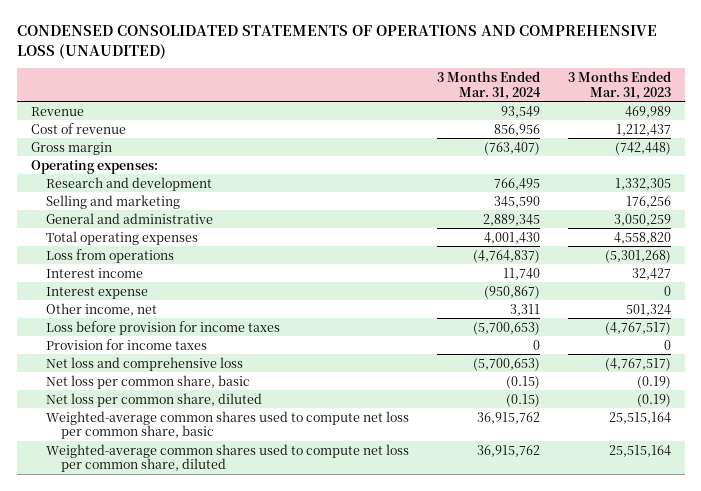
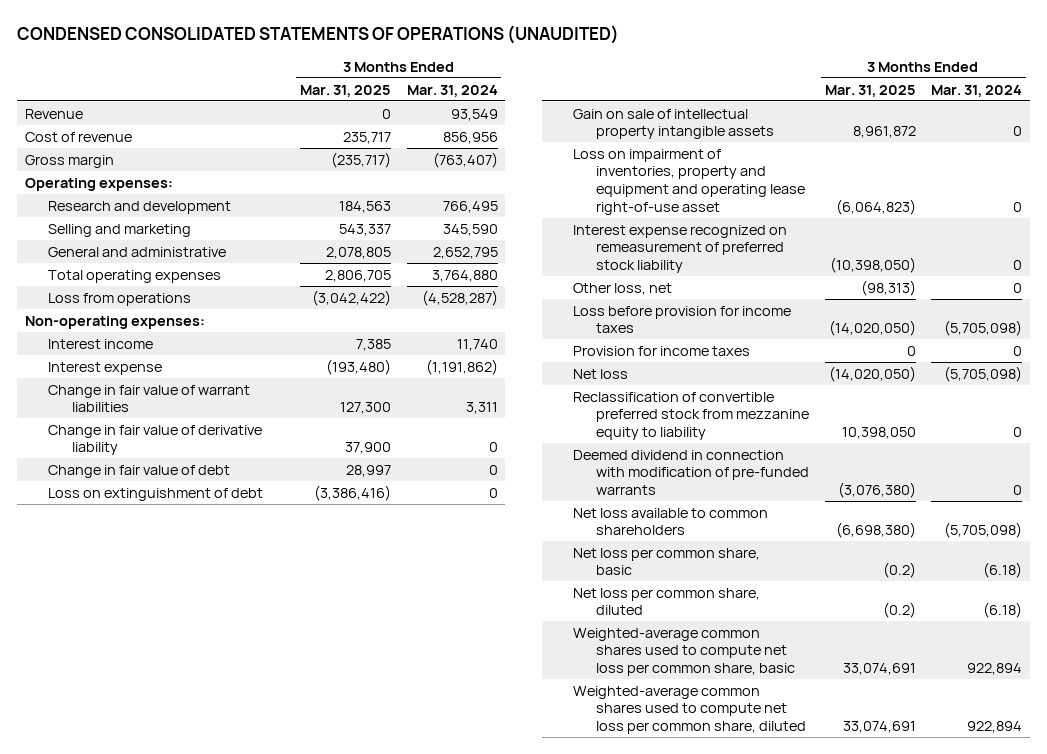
- CONDENSED CONSOLIDATED STATEMENTS OF OPERATIONS AND COMPREHENSIVE LOSS (UNAUDITED)
+ CONDENSED CONSOLIDATED STATEMENTS OF OPERATIONS (UNAUDITED)
- | 3 Months Ended Mar. 31, 2024 | 3 Months Ended Mar. 31, 2023
+ | 3 Months Ended Mar. 31, 2025 | 3 Months Ended Mar. 31, 2024
- General and administrative | 2,889,345 | 3,050,259
- Total operating expenses | 4,001,430 | 4,558,820
- Loss from operations | (4,764,837) | (5,301,268)
+ General and administrative | 2,078,805 | 2,652,795
+ Total operating expenses | 2,806,705 | 3,764,880
+ Loss from operations | (3,042,422) | (4,528,287)
+ Non-operating expenses:
- Interest expense | (950,867) | 0
- Other income, net | 3,311 | 501,324
- Loss before provision for income taxes | (5,700,653) | (4,767,517)
+ Interest expense | (193,480) | (1,191,862)
+ Change in fair value of warrant liabilities | 127,300 | 3,311
+ Change in fair value of derivative liability | 37,900 | 0
+ Change in fair value of debt | 28,997 | 0
+ Loss on extinguishment of debt | (3,386,416) | 0
+ Gain on sale of intellectual property intangible assets | 8,961,872 | 0
+ Loss on impairment of inventories, property and equipment and operating lease right-of-use asset | (6,064,823) | 0
+ Interest expense recognized on remeasurement of preferred stock liability | (10,398,050) | 0
+ Other loss, net | (98,313) | 0
+ Loss before provision for income taxes | (14,020,050) | (5,705,098)
- Net loss and comprehensive loss | (5,700,653) | (4,767,517)
- Net loss per common share, basic | (0.15) | (0.19)
- Net loss per common share, diluted | (0.15) | (0.19)
- Weighted-average common shares used to compute net loss per common share, basic | 36,915,762 | 25,515,164
- Weighted-average common shares used to compute net loss per common share, diluted | 36,915,762 | 25,515,164
+ Net loss | (14,020,050) | (5,705,098)
+ Reclassification of convertible preferred stock from mezzanine equity to liability | 10,398,050 | 0
+ Deemed dividend in connection with modification of pre-funded warrants | (3,076,380) | 0
+ Net loss available to common shareholders | (6,698,380) | (5,705,098)
+ Net loss per common share, basic | (0.2) | (6.18)
+ Net loss per common share, diluted | (0.2) | (6.18)
+ Weighted-average common shares used to compute net loss per common share, basic | 33,074,691 | 922,894
+ Weighted-average common shares used to compute net loss per common share, diluted | 33,074,691 | 922,894

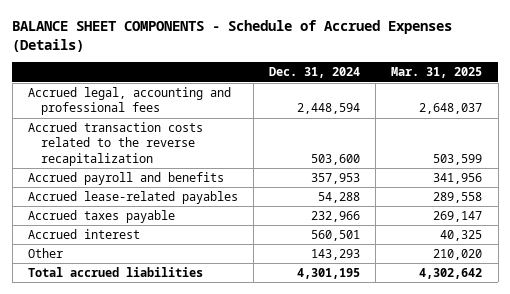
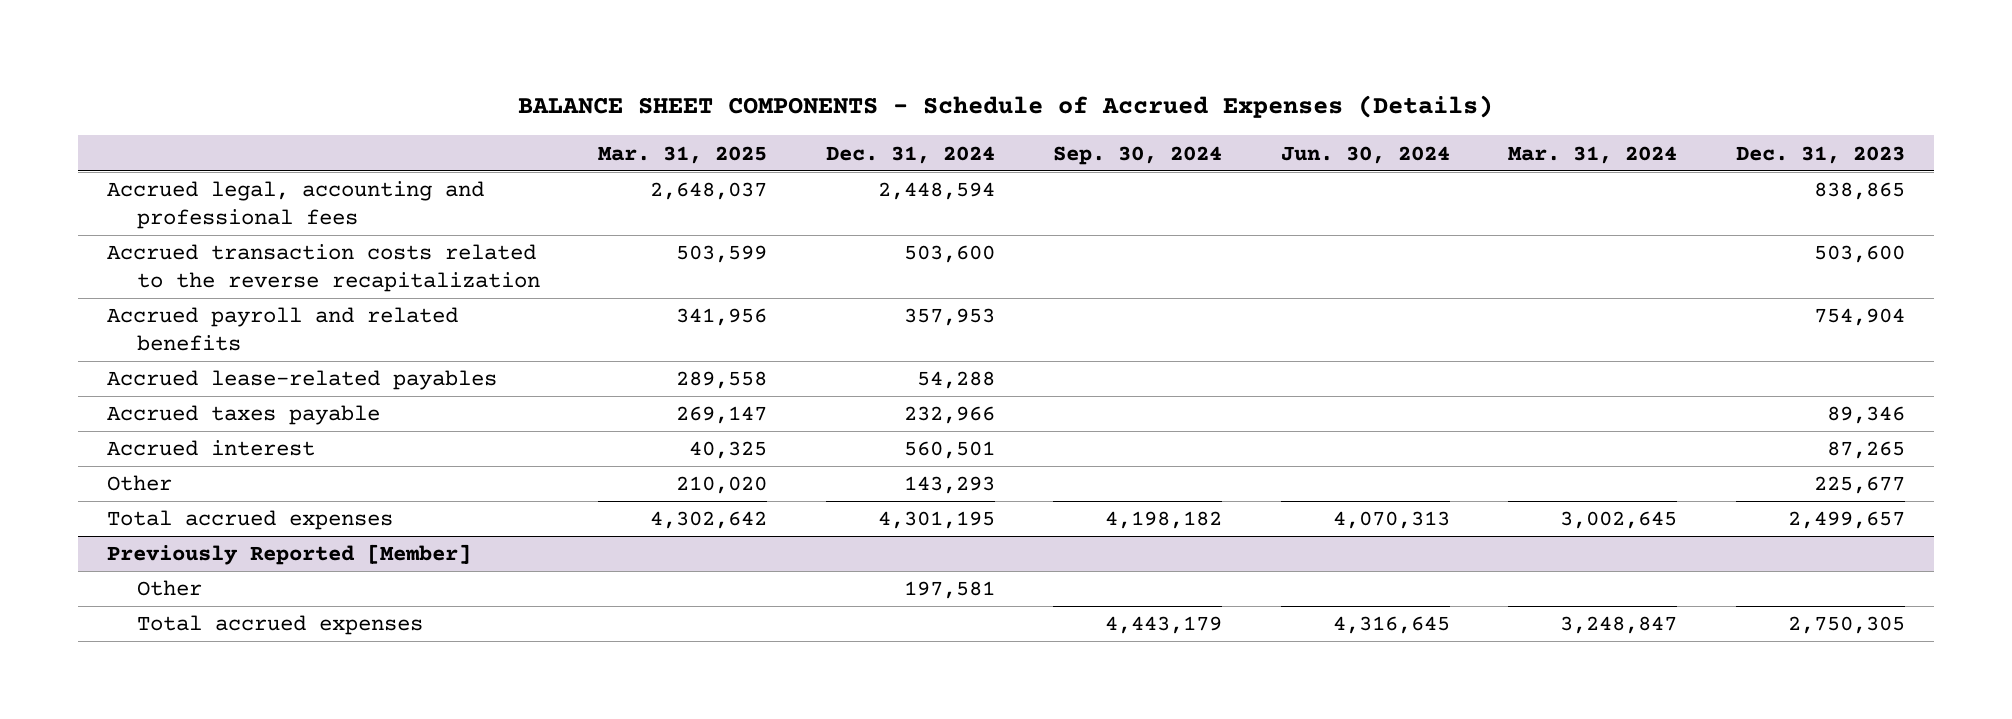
- | Dec. 31, 2024 | Mar. 31, 2025
+ | Mar. 31, 2025 | Dec. 31, 2024 | Sep. 30, 2024 | Jun. 30, 2024 | Mar. 31, 2024 | Dec. 31, 2023
- Accrued payroll and benefits | 357,953 | 341,956
+ Accrued payroll and related benefits | 341,956 | 357,953 | | | | 754,904
- Total accrued liabilities | 4,301,195 | 4,302,642
+ Total accrued expenses | 4,302,642 | 4,301,195 | 4,198,182 | 4,070,313 | 3,002,645 | 2,499,657
+ Previously Reported [Member]
+ Other | | 197,581 | | | |
+ Total accrued expenses | | | 4,443,179 | 4,316,645 | 3,248,847 | 2,750,305

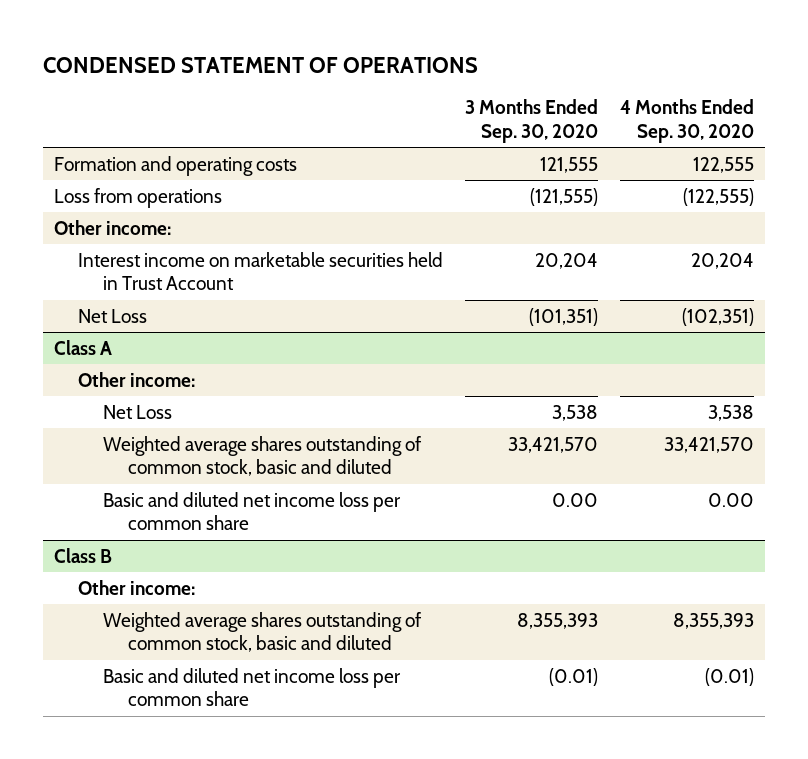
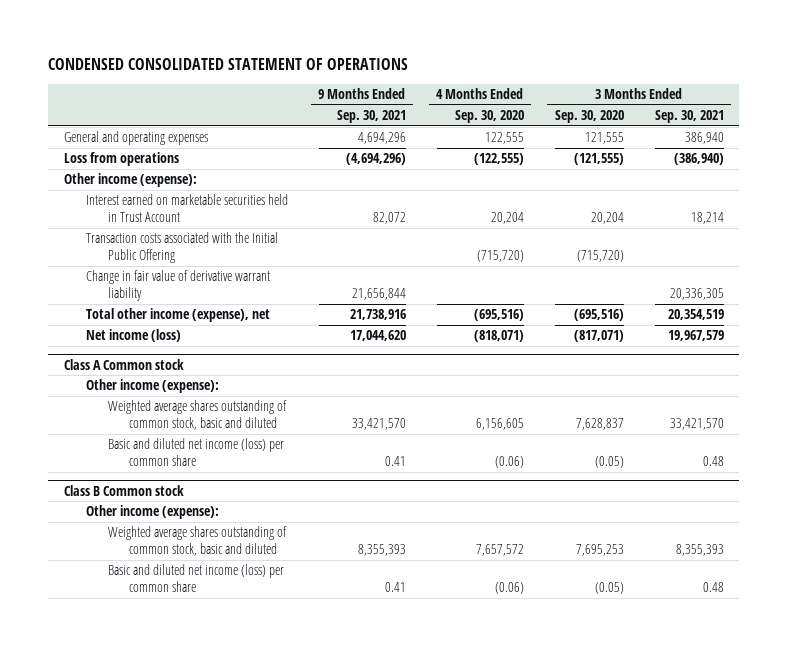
- CONDENSED STATEMENT OF OPERATIONS
+ CONDENSED CONSOLIDATED STATEMENT OF OPERATIONS
- | 3 Months Ended Sep. 30, 2020 | 4 Months Ended Sep. 30, 2020
+ | 9 Months Ended Sep. 30, 2021 | 4 Months Ended Sep. 30, 2020 | 3 Months Ended Sep. 30, 2020 | 3 Months Ended Sep. 30, 2021
- Formation and operating costs | 121,555 | 122,555
+ General and operating expenses | 4,694,296 | 122,555 | 121,555 | 386,940
- Other income:
- Interest income on marketable securities held in Trust Account | 20,204 | 20,204
- Net Loss | (101,351) | (102,351)
- Class A
- Other income:
- Net Loss | 3,538 | 3,538
- Weighted average shares outstanding of common stock, basic and diluted | 33,421,570 | 33,421,570
- Basic and diluted net income loss per common share | 0.00 | 0.00
- Class B
- Other income:
- Weighted average shares outstanding of common stock, basic and diluted | 8,355,393 | 8,355,393
- Basic and diluted net income loss per common share | (0.01) | (0.01)
+ Other income (expense):
+ Interest earned on marketable securities held in Trust Account | 82,072 | 20,204 | 20,204 | 18,214
+ Transaction costs associated with the Initial Public Offering | | (715,720) | (715,720) |
+ Change in fair value of derivative warrant liability | 21,656,844 | | | 20,336,305
+ Total other income (expense), net | 21,738,916 | (695,516) | (695,516) | 20,354,519
+ Net income (loss) | 17,044,620 | (818,071) | (817,071) | 19,967,579
+ Class A Common stock
+ Other income (expense):
+ Weighted average shares outstanding of common stock, basic and diluted | 33,421,570 | 6,156,605 | 7,628,837 | 33,421,570
+ Basic and diluted net income (loss) per common share | 0.41 | (0.06) | (0.05) | 0.48
+ Class B Common stock
+ Other income (expense):
+ Weighted average shares outstanding of common stock, basic and diluted | 8,355,393 | 7,657,572 | 7,695,253 | 8,355,393
+ Basic and diluted net income (loss) per common share | 0.41 | (0.06) | (0.05) | 0.48

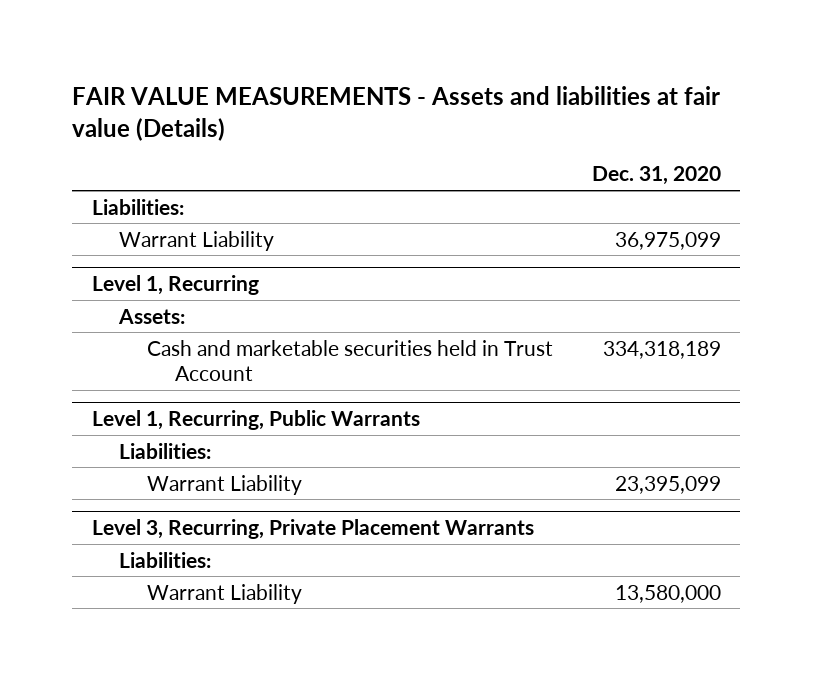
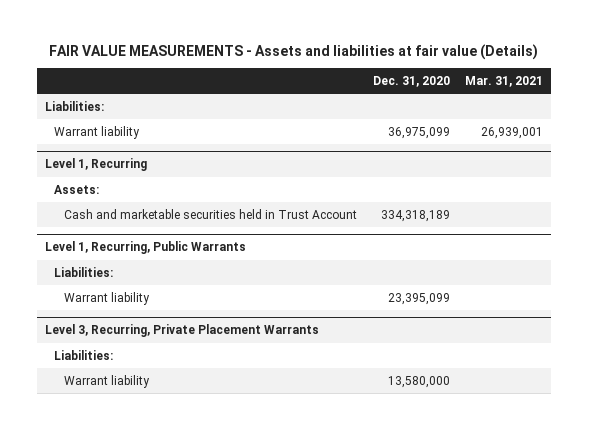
- | Dec. 31, 2020
+ | Dec. 31, 2020 | Mar. 31, 2021
- Warrant Liability | 36,975,099
+ Warrant liability | 36,975,099 | 26,939,001
@ Level 1, Recurring, Public Warrants
- Warrant Liability | 23,395,099
+ Warrant liability | 23,395,099 |
@ Level 3, Recurring, Private Placement Warrants
- Warrant Liability | 13,580,000
+ Warrant liability | 13,580,000 |

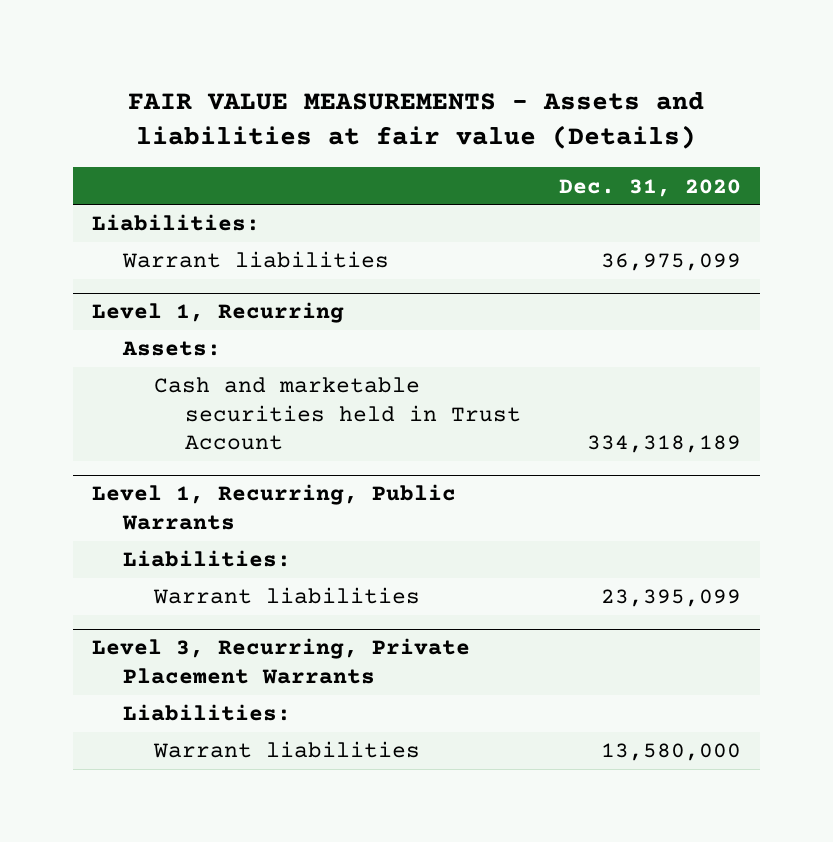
- | Dec. 31, 2020 | Mar. 31, 2021
+ | Dec. 31, 2020
- Warrant liability | 36,975,099 | 26,939,001
+ Warrant liabilities | 36,975,099
@ Level 1, Recurring, Public Warrants
- Warrant liability | 23,395,099 |
+ Warrant liabilities | 23,395,099
@ Level 3, Recurring, Private Placement Warrants
- Warrant liability | 13,580,000 |
+ Warrant liabilities | 13,580,000

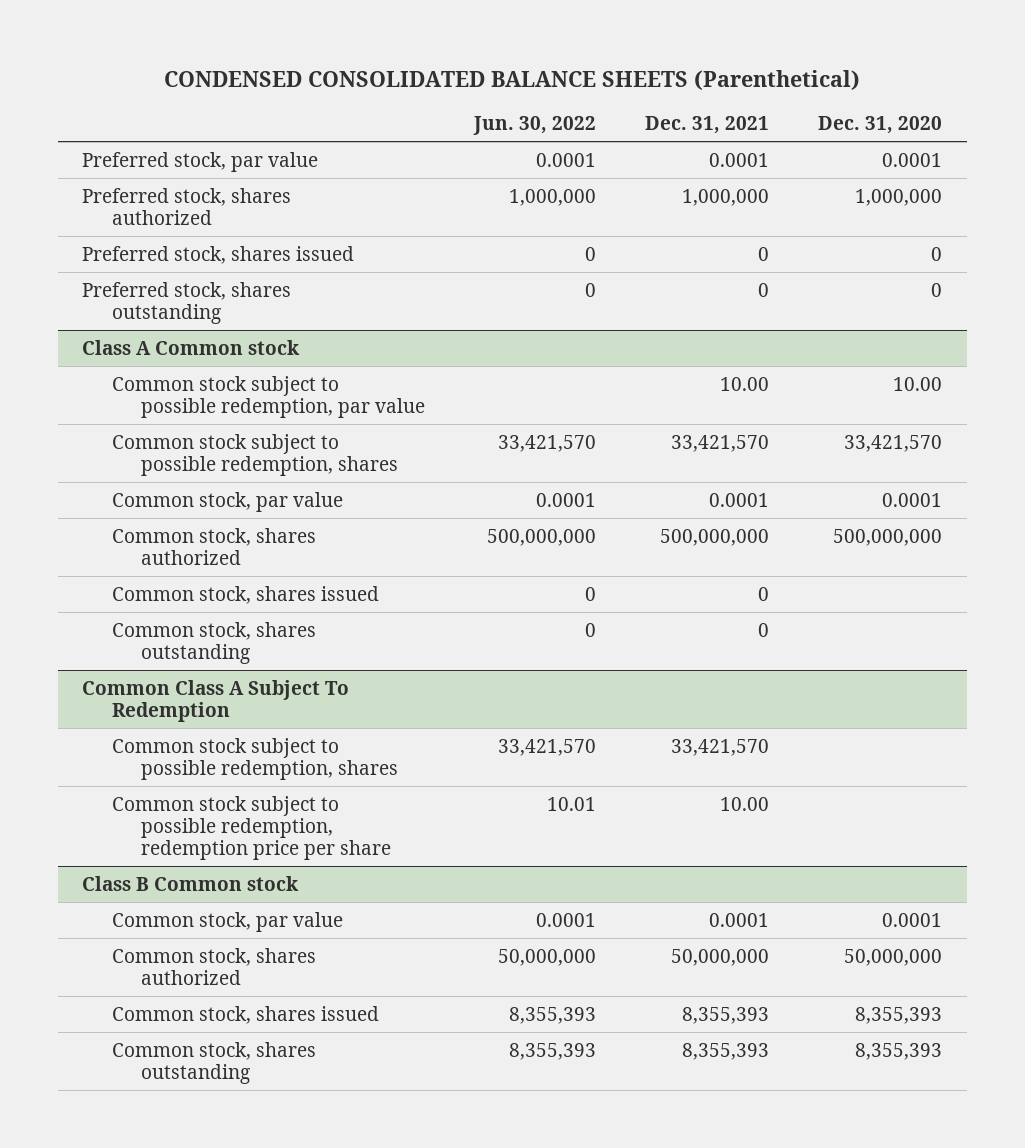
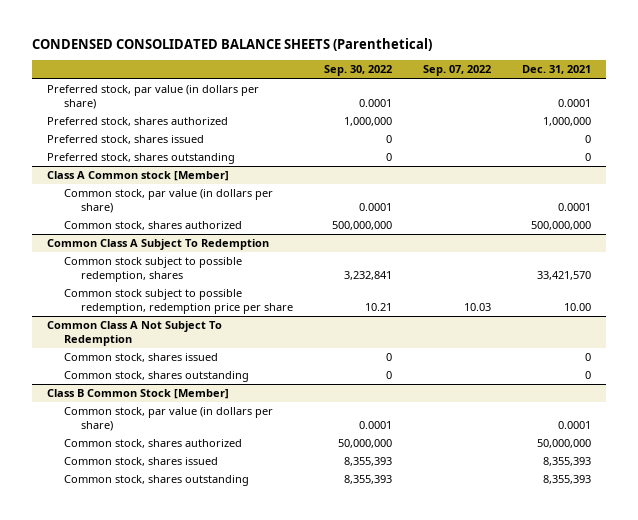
- | Jun. 30, 2022 | Dec. 31, 2021 | Dec. 31, 2020
+ | Sep. 30, 2022 | Sep. 07, 2022 | Dec. 31, 2021
- Preferred stock, par value | 0.0001 | 0.0001 | 0.0001
+ Preferred stock, par value (in dollars per share) | 0.0001 | | 0.0001
- Class A Common stock
- Common stock subject to possible redemption, par value | | 10.00 | 10.00
- Common stock subject to possible redemption, shares | 33,421,570 | 33,421,570 | 33,421,570
- Common stock, par value | 0.0001 | 0.0001 | 0.0001
+ Class A Common stock [Member]
+ Common stock, par value (in dollars per share) | 0.0001 | | 0.0001
- Common stock, shares issued | 0 | 0 |
- Common stock, shares outstanding | 0 | 0 |
- Class B Common stock
- Common stock, par value | 0.0001 | 0.0001 | 0.0001
+ Common Class A Not Subject To Redemption
+ Common stock, shares issued | 0 | | 0
+ Common stock, shares outstanding | 0 | | 0
+ Class B Common Stock [Member]
+ Common stock, par value (in dollars per share) | 0.0001 | | 0.0001

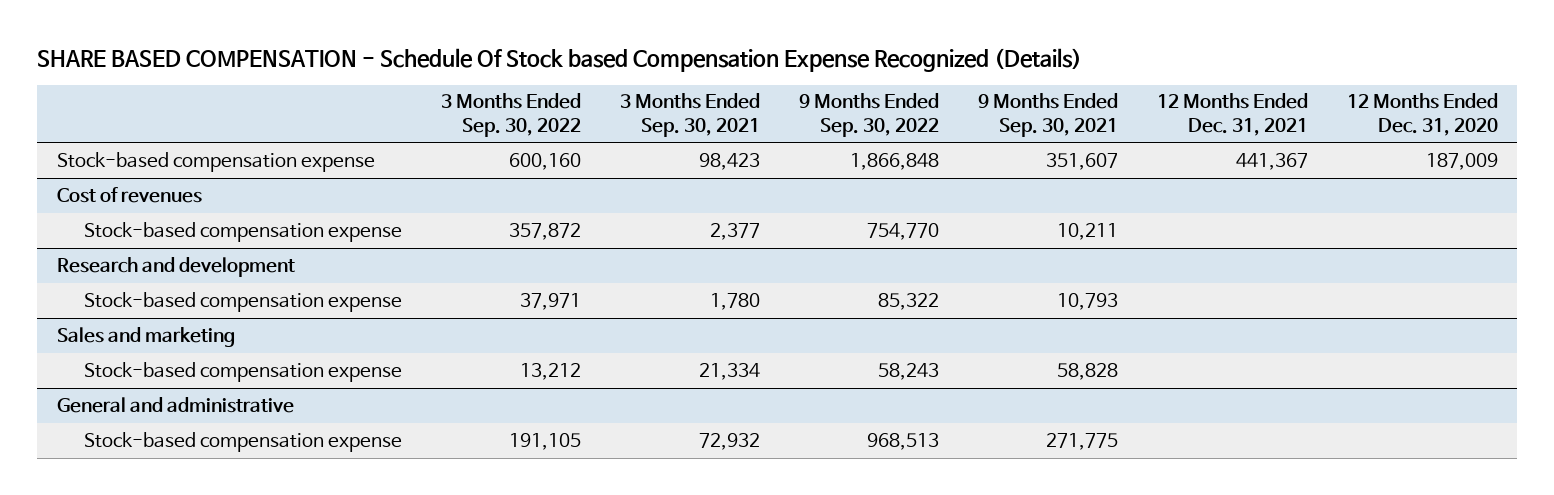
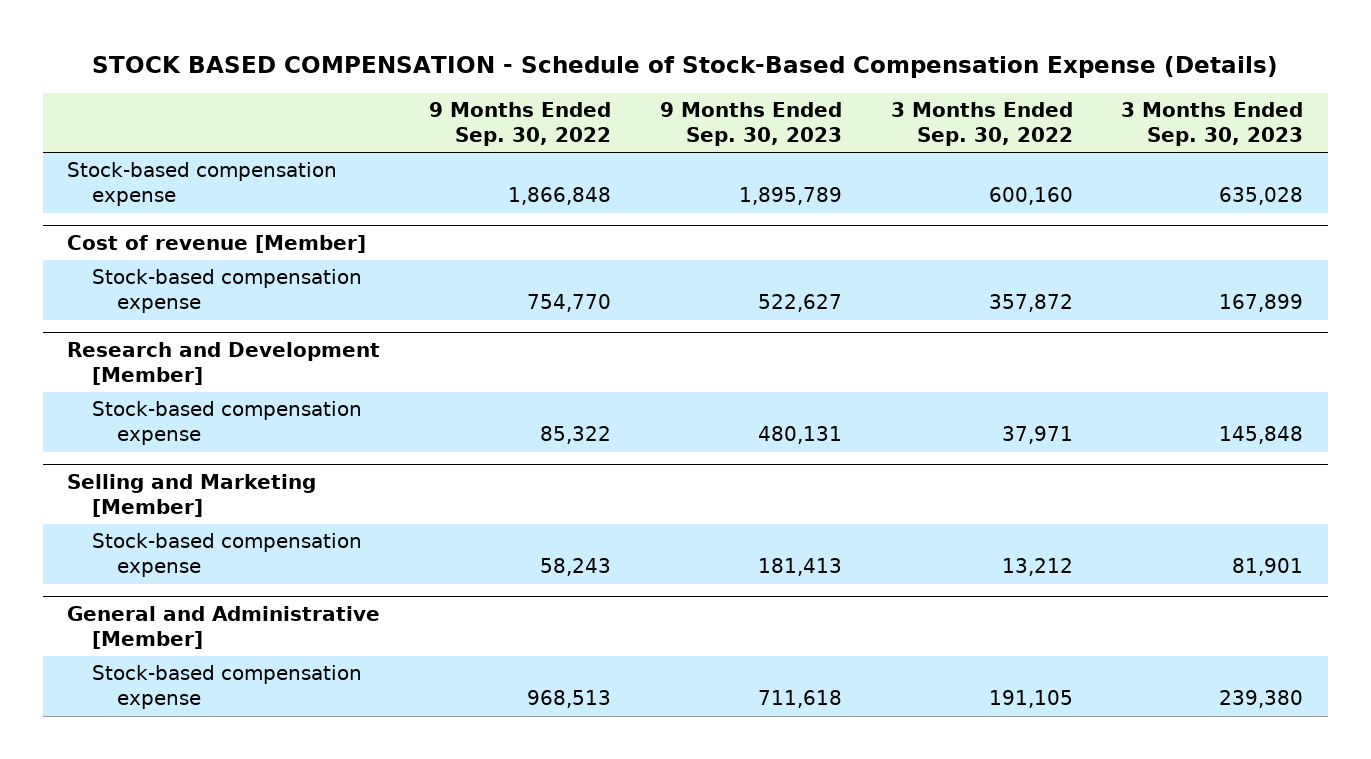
- SHARE BASED COMPENSATION - Schedule Of Stock based Compensation Expense Recognized (Details)
+ STOCK BASED COMPENSATION - Schedule of Stock-Based Compensation Expense (Details)
- | 3 Months Ended Sep. 30, 2022 | 3 Months Ended Sep. 30, 2021 | 9 Months Ended Sep. 30, 2022 | 9 Months Ended Sep. 30, 2021 | 12 Months Ended Dec. 31, 2021 | 12 Months Ended Dec. 31, 2020
+ | 9 Months Ended Sep. 30, 2022 | 9 Months Ended Sep. 30, 2023 | 3 Months Ended Sep. 30, 2022 | 3 Months Ended Sep. 30, 2023
- Cost of revenues
+ Cost of revenue [Member]
- Research and development
+ Research and Development [Member]
- Sales and marketing
+ Selling and Marketing [Member]
- General and administrative
+ General and Administrative [Member]

